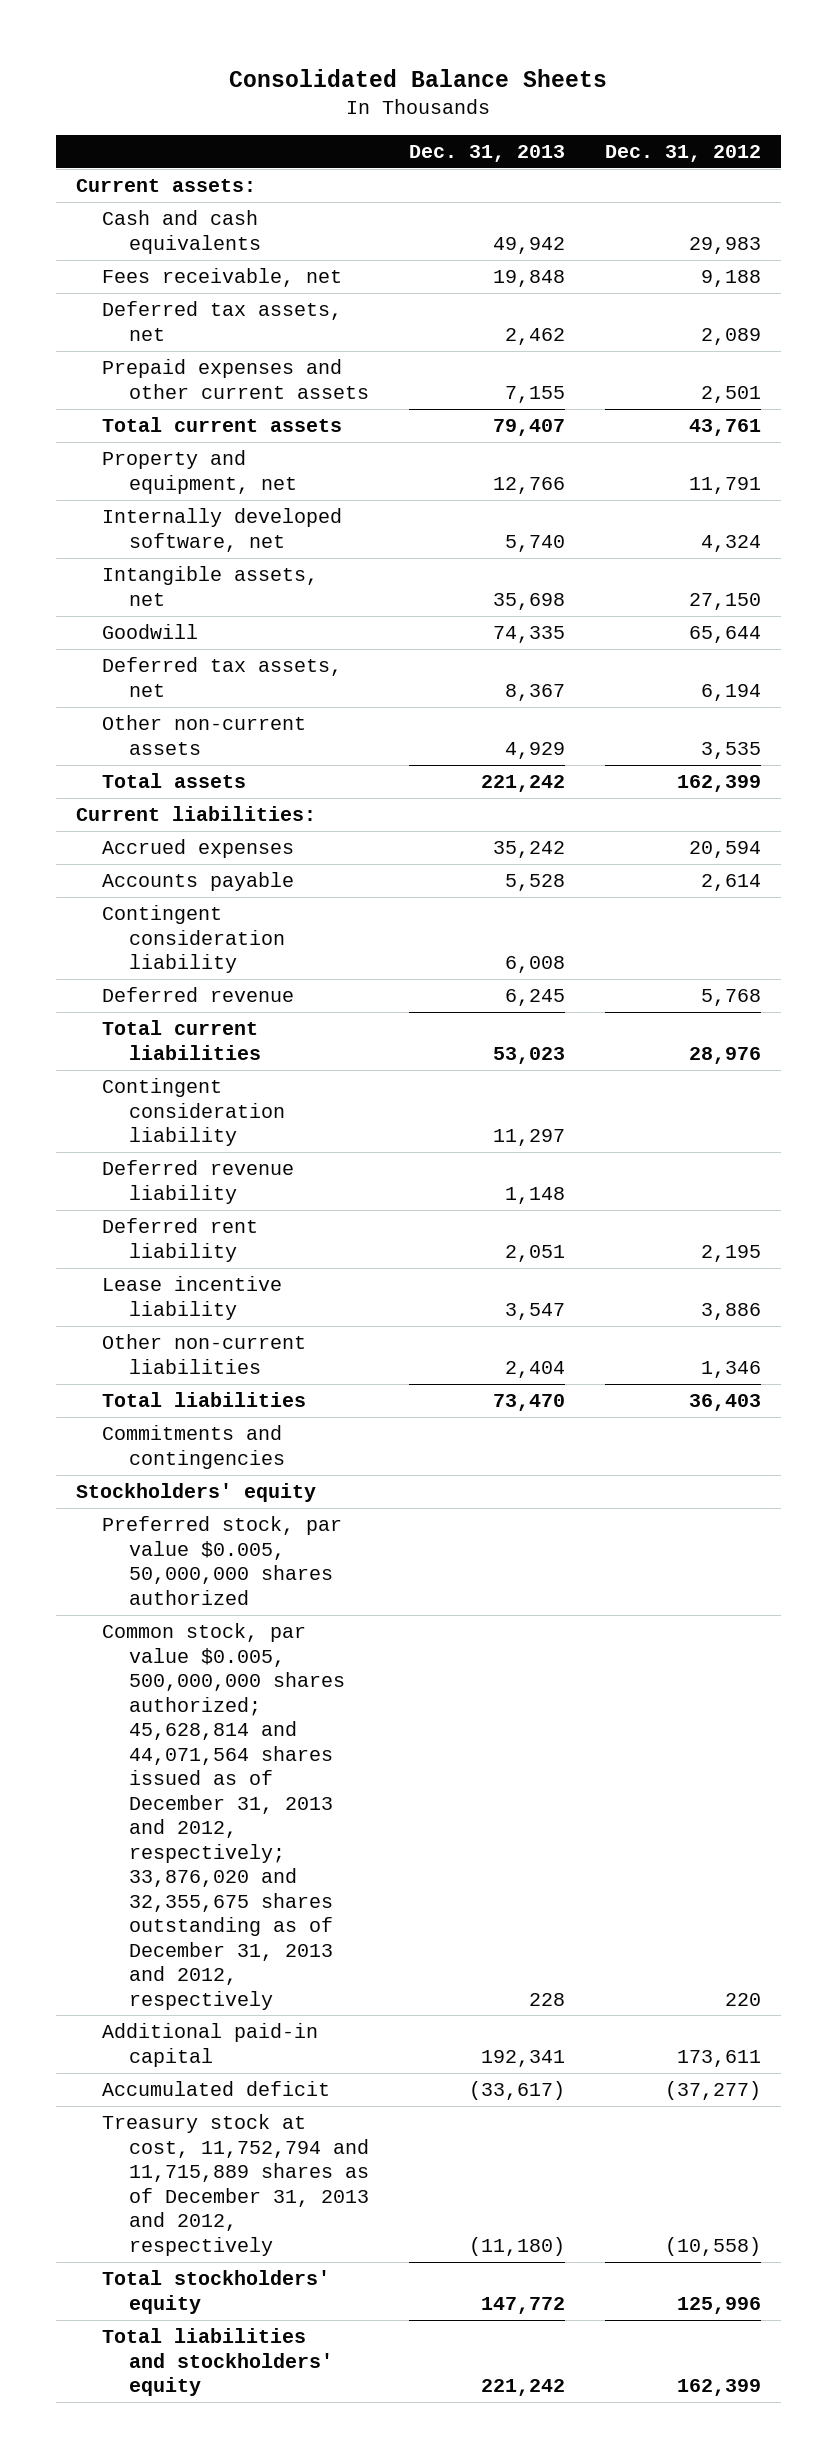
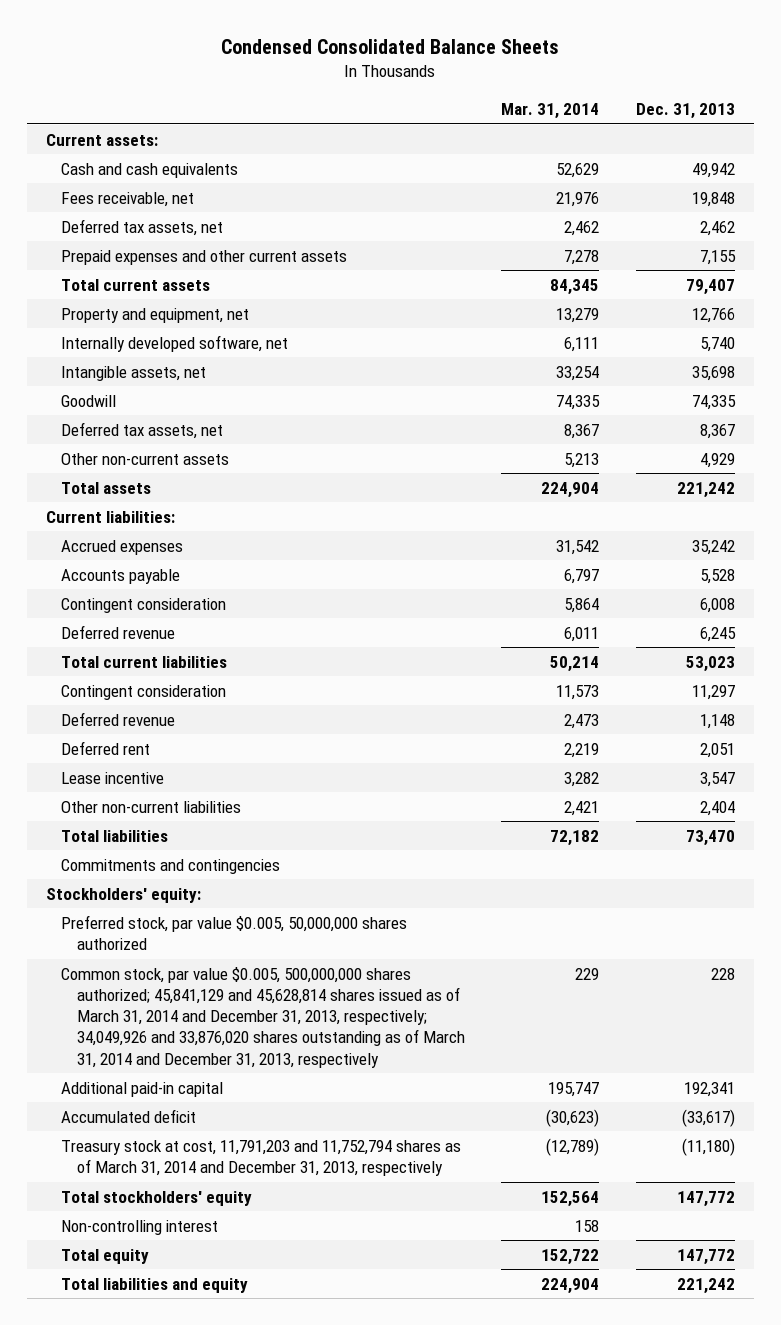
- Consolidated Balance Sheets
+ Condensed Consolidated Balance Sheets
- | Dec. 31, 2013 | Dec. 31, 2012
+ | Mar. 31, 2014 | Dec. 31, 2013
- Contingent consideration liability | 6,008 |
+ Contingent consideration | 5,864 | 6,008
- Contingent consideration liability | 11,297 |
- Deferred revenue liability | 1,148 |
- Deferred rent liability | 2,051 | 2,195
- Lease incentive liability | 3,547 | 3,886
+ Contingent consideration | 11,573 | 11,297
+ Deferred revenue | 2,473 | 1,148
+ Deferred rent | 2,219 | 2,051
+ Lease incentive | 3,282 | 3,547
- Stockholders' equity
+ Stockholders' equity:
- Common stock, par value $0.005, 500,000,000 shares authorized; 45,628,814 and 44,071,564 shares issued as of December 31, 2013 and 2012, respectively; 33,876,020 and 32,355,675 shares outstanding as of December 31, 2013 and 2012, respectively | 228 | 220
+ Common stock, par value $0.005, 500,000,000 shares authorized; 45,841,129 and 45,628,814 shares issued as of March 31, 2014 and December 31, 2013, respectively; 34,049,926 and 33,876,020 shares outstanding as of March 31, 2014 and December 31, 2013, respectively | 229 | 228
- Treasury stock at cost, 11,752,794 and 11,715,889 shares as of December 31, 2013 and 2012, respectively | (11,180) | (10,558)
+ Treasury stock at cost, 11,791,203 and 11,752,794 shares as of March 31, 2014 and December 31, 2013, respectively | (12,789) | (11,180)
- Total liabilities and stockholders' equity | 221,242 | 162,399
+ Non-controlling interest | 158 |
+ Total equity | 152,722 | 147,772
+ Total liabilities and equity | 224,904 | 221,242

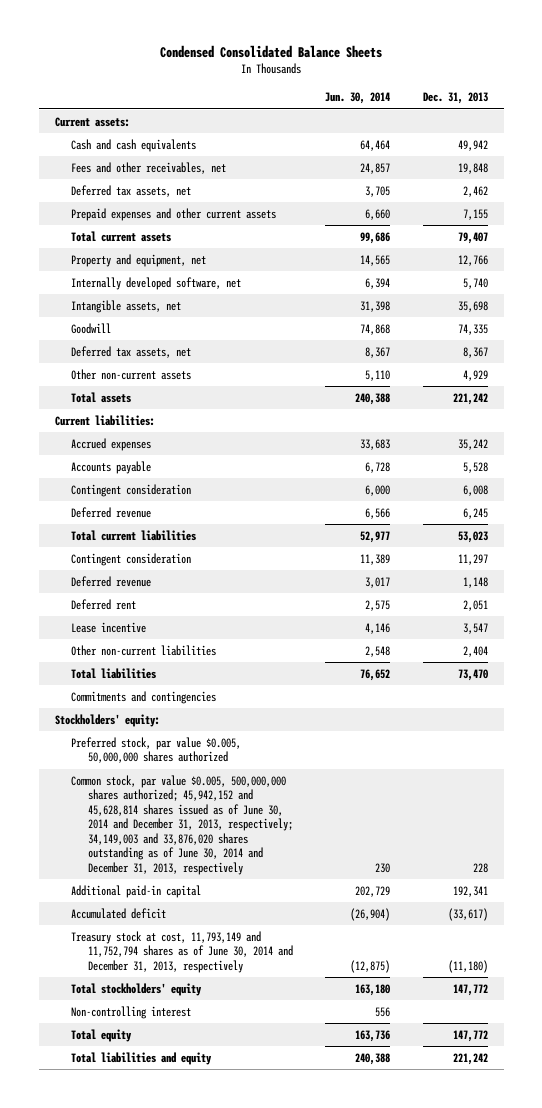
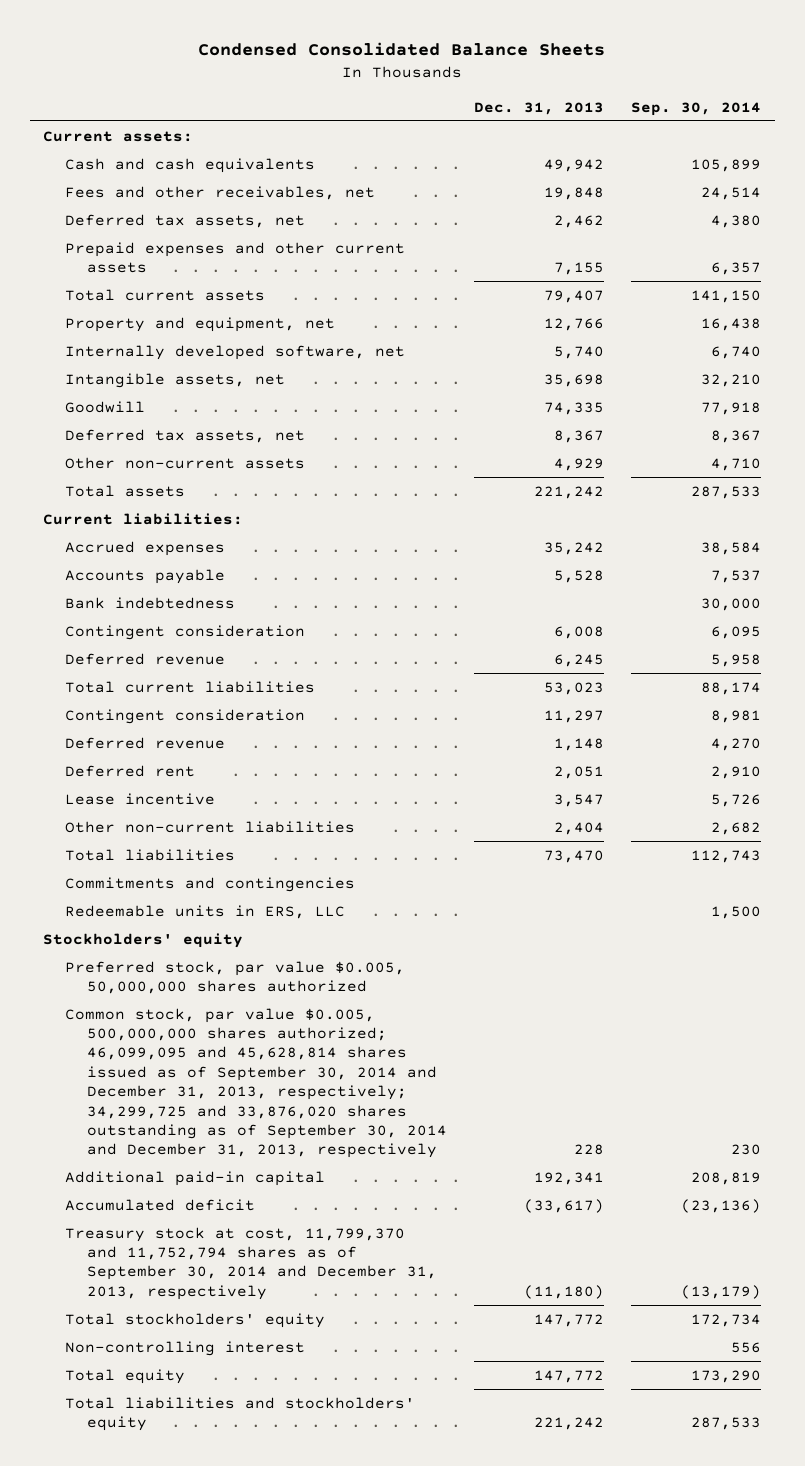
- | Jun. 30, 2014 | Dec. 31, 2013
+ | Dec. 31, 2013 | Sep. 30, 2014
+ Bank indebtedness | | 30,000
- Stockholders' equity:
+ Redeemable units in ERS, LLC | | 1,500
+ Stockholders' equity
- Common stock, par value $0.005, 500,000,000 shares authorized; 45,942,152 and 45,628,814 shares issued as of June 30, 2014 and December 31, 2013, respectively; 34,149,003 and 33,876,020 shares outstanding as of June 30, 2014 and December 31, 2013, respectively | 230 | 228
+ Common stock, par value $0.005, 500,000,000 shares authorized; 46,099,095 and 45,628,814 shares issued as of September 30, 2014 and December 31, 2013, respectively; 34,299,725 and 33,876,020 shares outstanding as of September 30, 2014 and December 31, 2013, respectively | 228 | 230
- Treasury stock at cost, 11,793,149 and 11,752,794 shares as of June 30, 2014 and December 31, 2013, respectively | (12,875) | (11,180)
+ Treasury stock at cost, 11,799,370 and 11,752,794 shares as of September 30, 2014 and December 31, 2013, respectively | (11,180) | (13,179)
- Total liabilities and equity | 240,388 | 221,242
+ Total liabilities and stockholders' equity | 221,242 | 287,533

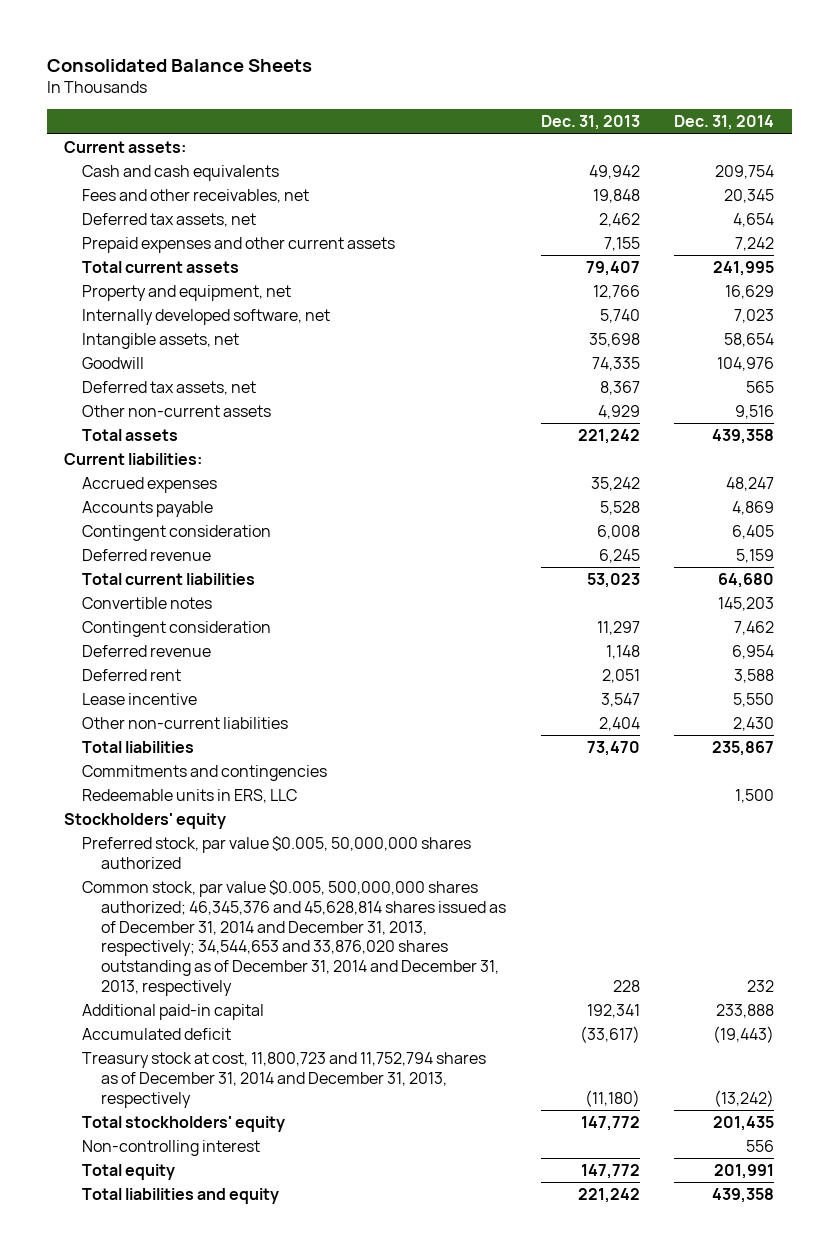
- Condensed Consolidated Balance Sheets
+ Consolidated Balance Sheets
- | Dec. 31, 2013 | Sep. 30, 2014
+ | Dec. 31, 2013 | Dec. 31, 2014
- Bank indebtedness | | 30,000
+ Convertible notes | | 145,203
- Common stock, par value $0.005, 500,000,000 shares authorized; 46,099,095 and 45,628,814 shares issued as of September 30, 2014 and December 31, 2013, respectively; 34,299,725 and 33,876,020 shares outstanding as of September 30, 2014 and December 31, 2013, respectively | 228 | 230
+ Common stock, par value $0.005, 500,000,000 shares authorized; 46,345,376 and 45,628,814 shares issued as of December 31, 2014 and December 31, 2013, respectively; 34,544,653 and 33,876,020 shares outstanding as of December 31, 2014 and December 31, 2013, respectively | 228 | 232
- Treasury stock at cost, 11,799,370 and 11,752,794 shares as of September 30, 2014 and December 31, 2013, respectively | (11,180) | (13,179)
+ Treasury stock at cost, 11,800,723 and 11,752,794 shares as of December 31, 2014 and December 31, 2013, respectively | (11,180) | (13,242)
- Total liabilities and stockholders' equity | 221,242 | 287,533
+ Total liabilities and equity | 221,242 | 439,358

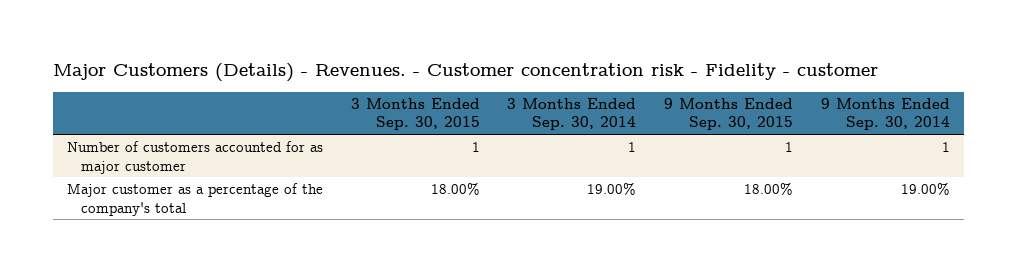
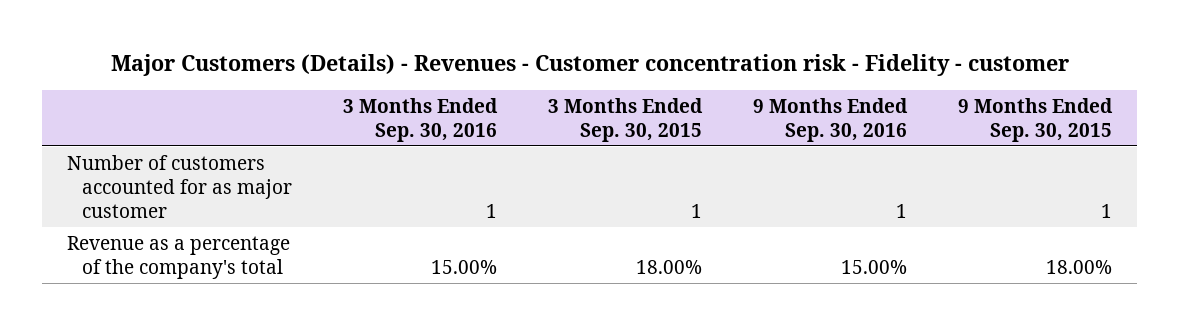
- Major Customers (Details) - Revenues. - Customer concentration risk - Fidelity - customer
+ Major Customers (Details) - Revenues - Customer concentration risk - Fidelity - customer
- | 3 Months Ended Sep. 30, 2015 | 3 Months Ended Sep. 30, 2014 | 9 Months Ended Sep. 30, 2015 | 9 Months Ended Sep. 30, 2014
+ | 3 Months Ended Sep. 30, 2016 | 3 Months Ended Sep. 30, 2015 | 9 Months Ended Sep. 30, 2016 | 9 Months Ended Sep. 30, 2015
- Major customer as a percentage of the company's total | 18.00% | 19.00% | 18.00% | 19.00%
+ Revenue as a percentage of the company's total | 15.00% | 18.00% | 15.00% | 18.00%

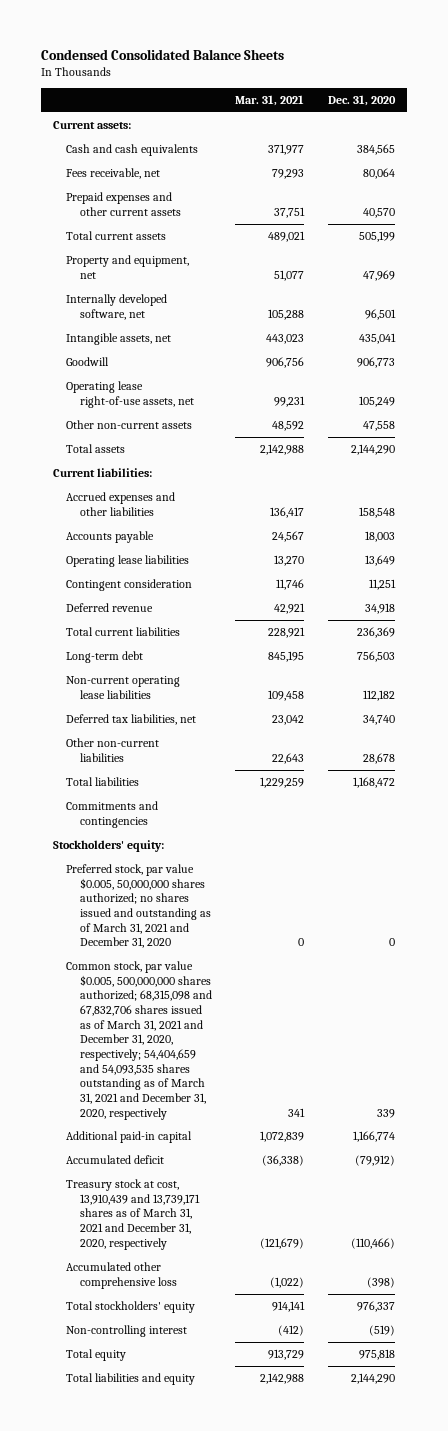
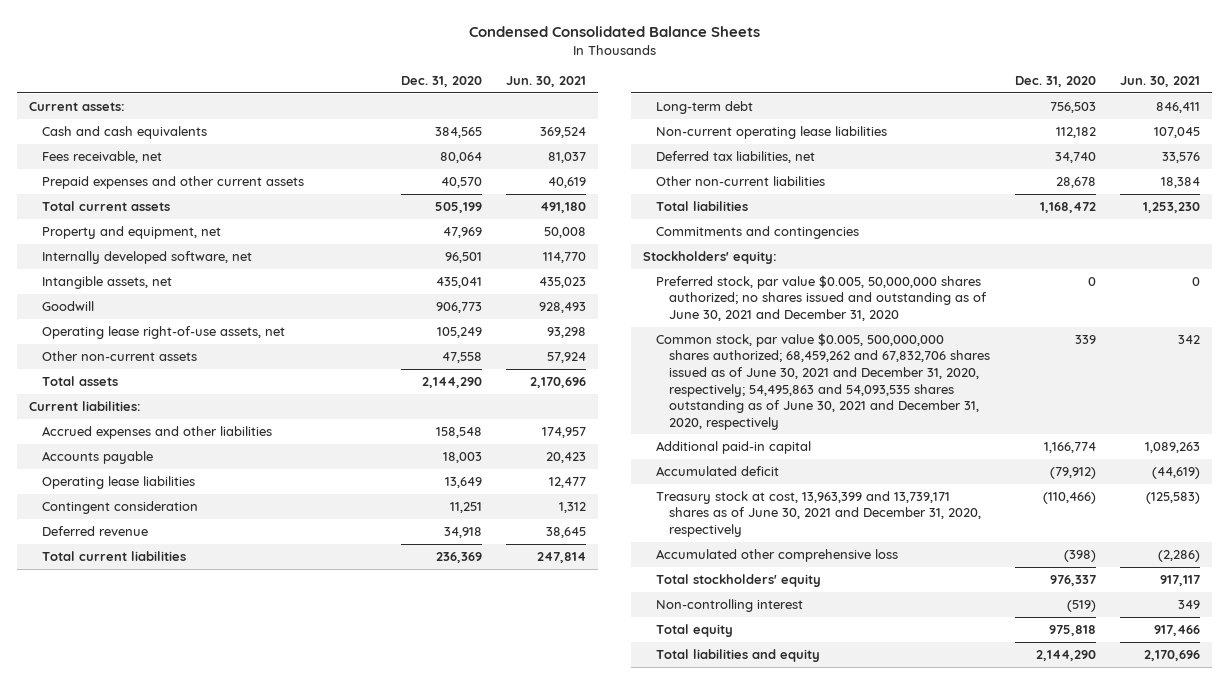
- | Mar. 31, 2021 | Dec. 31, 2020
+ | Dec. 31, 2020 | Jun. 30, 2021
- Preferred stock, par value $0.005, 50,000,000 shares authorized; no shares issued and outstanding as of March 31, 2021 and December 31, 2020 | 0 | 0
- Common stock, par value $0.005, 500,000,000 shares authorized; 68,315,098 and 67,832,706 shares issued as of March 31, 2021 and December 31, 2020, respectively; 54,404,659 and 54,093,535 shares outstanding as of March 31, 2021 and December 31, 2020, respectively | 341 | 339
+ Preferred stock, par value $0.005, 50,000,000 shares authorized; no shares issued and outstanding as of June 30, 2021 and December 31, 2020 | 0 | 0
+ Common stock, par value $0.005, 500,000,000 shares authorized; 68,459,262 and 67,832,706 shares issued as of June 30, 2021 and December 31, 2020, respectively; 54,495,863 and 54,093,535 shares outstanding as of June 30, 2021 and December 31, 2020, respectively | 339 | 342
- Treasury stock at cost, 13,910,439 and 13,739,171 shares as of March 31, 2021 and December 31, 2020, respectively | (121,679) | (110,466)
+ Treasury stock at cost, 13,963,399 and 13,739,171 shares as of June 30, 2021 and December 31, 2020, respectively | (110,466) | (125,583)

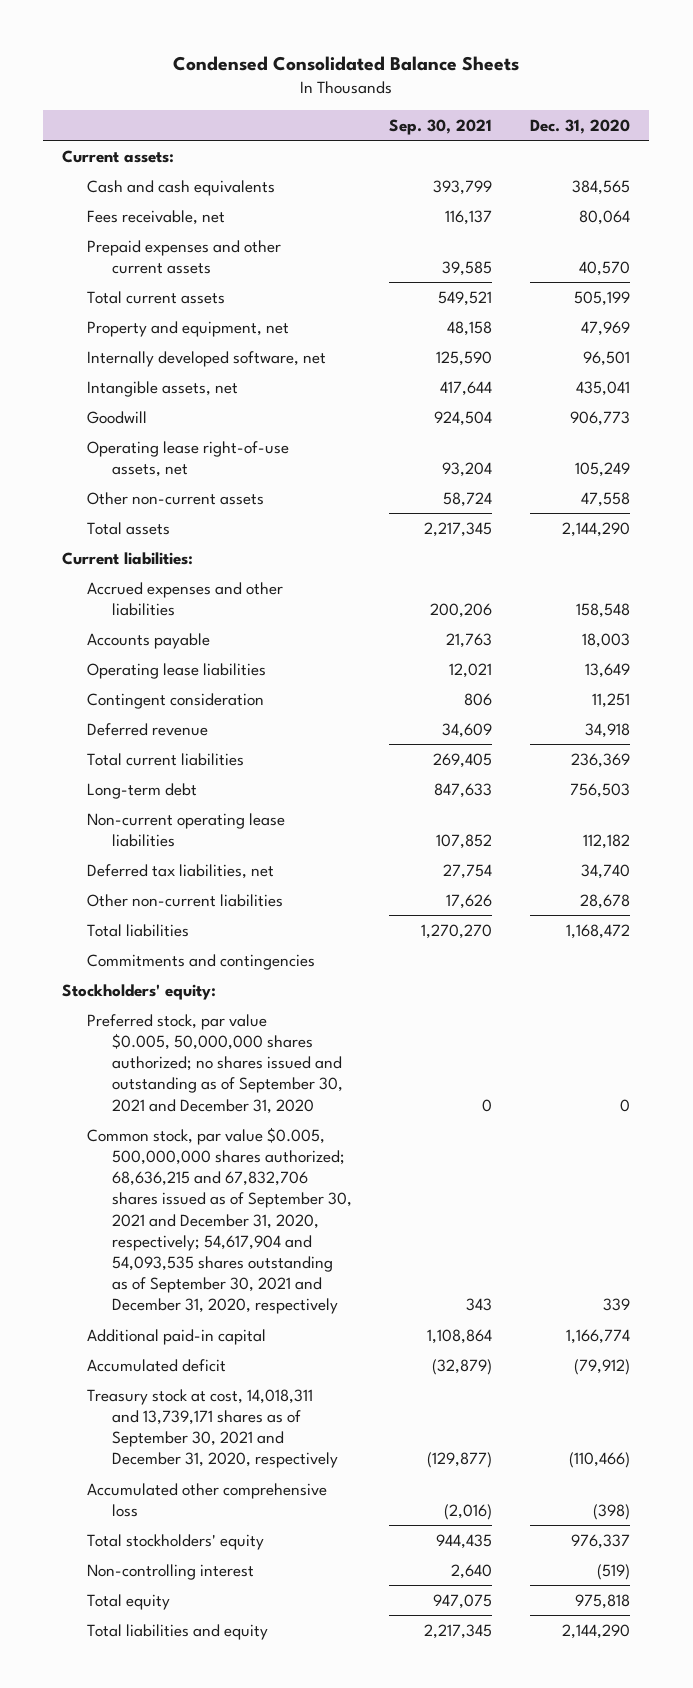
- | Dec. 31, 2020 | Jun. 30, 2021
+ | Sep. 30, 2021 | Dec. 31, 2020
- Preferred stock, par value $0.005, 50,000,000 shares authorized; no shares issued and outstanding as of June 30, 2021 and December 31, 2020 | 0 | 0
- Common stock, par value $0.005, 500,000,000 shares authorized; 68,459,262 and 67,832,706 shares issued as of June 30, 2021 and December 31, 2020, respectively; 54,495,863 and 54,093,535 shares outstanding as of June 30, 2021 and December 31, 2020, respectively | 339 | 342
+ Preferred stock, par value $0.005, 50,000,000 shares authorized; no shares issued and outstanding as of September 30, 2021 and December 31, 2020 | 0 | 0
+ Common stock, par value $0.005, 500,000,000 shares authorized; 68,636,215 and 67,832,706 shares issued as of September 30, 2021 and December 31, 2020, respectively; 54,617,904 and 54,093,535 shares outstanding as of September 30, 2021 and December 31, 2020, respectively | 343 | 339
- Treasury stock at cost, 13,963,399 and 13,739,171 shares as of June 30, 2021 and December 31, 2020, respectively | (110,466) | (125,583)
+ Treasury stock at cost, 14,018,311 and 13,739,171 shares as of September 30, 2021 and December 31, 2020, respectively | (129,877) | (110,466)

